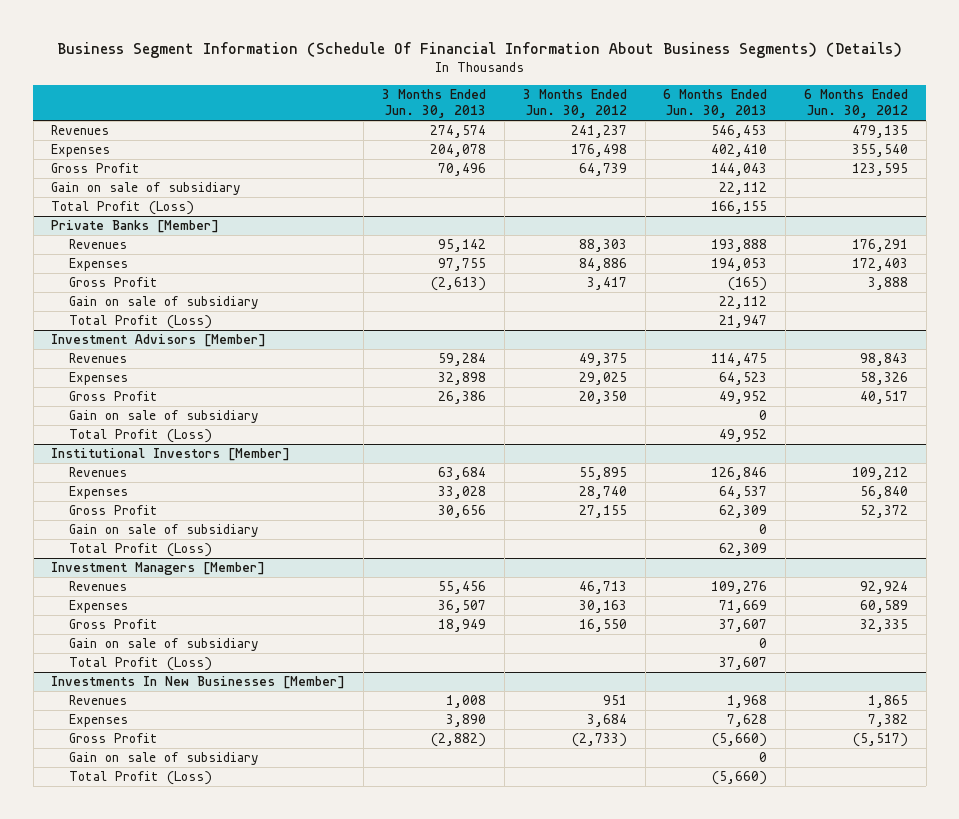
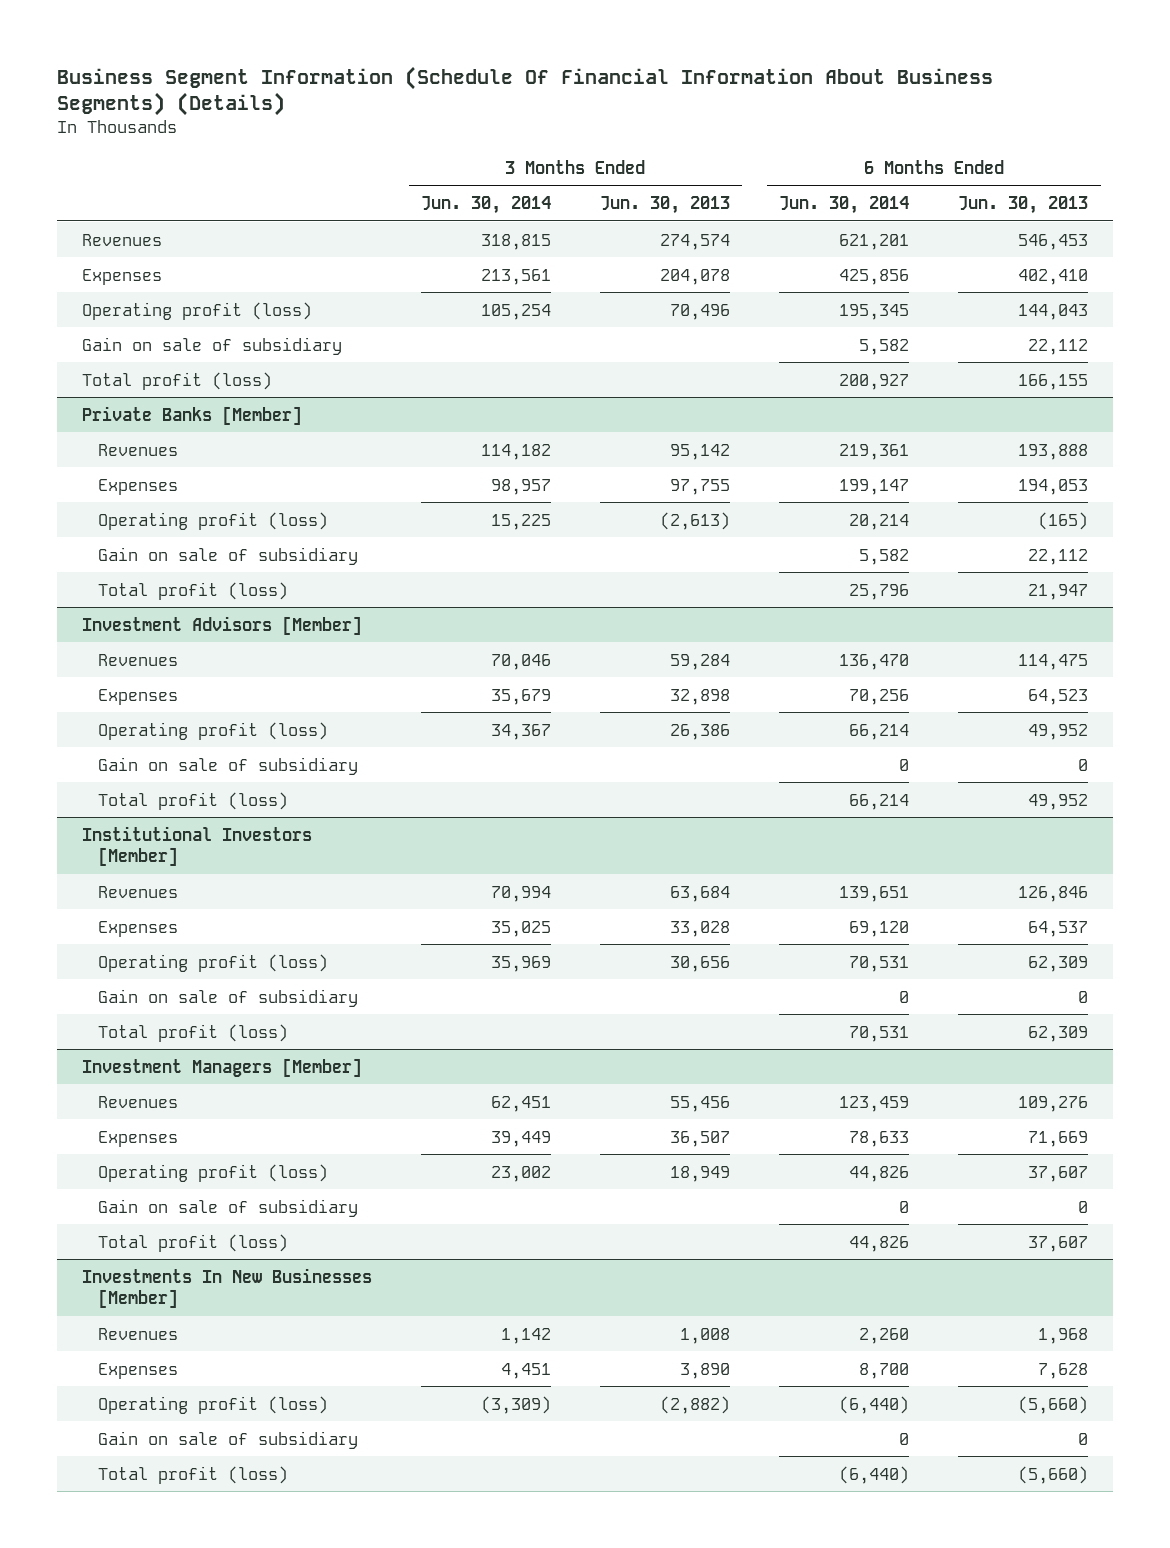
- | 3 Months Ended Jun. 30, 2013 | 3 Months Ended Jun. 30, 2012 | 6 Months Ended Jun. 30, 2013 | 6 Months Ended Jun. 30, 2012
+ | 3 Months Ended Jun. 30, 2014 | 3 Months Ended Jun. 30, 2013 | 6 Months Ended Jun. 30, 2014 | 6 Months Ended Jun. 30, 2013
- Gross Profit | 70,496 | 64,739 | 144,043 | 123,595
+ Operating profit (loss) | 105,254 | 70,496 | 195,345 | 144,043
- Total Profit (Loss) | | | 166,155 |
+ Total profit (loss) | | | 200,927 | 166,155
@ Private Banks [Member]
- Gross Profit | (2,613) | 3,417 | (165) | 3,888
+ Operating profit (loss) | 15,225 | (2,613) | 20,214 | (165)
- Total Profit (Loss) | | | 21,947 |
+ Total profit (loss) | | | 25,796 | 21,947
@ Investment Advisors [Member]
- Gross Profit | 26,386 | 20,350 | 49,952 | 40,517
+ Operating profit (loss) | 34,367 | 26,386 | 66,214 | 49,952
- Total Profit (Loss) | | | 49,952 |
+ Total profit (loss) | | | 66,214 | 49,952
@ Institutional Investors [Member]
- Gross Profit | 30,656 | 27,155 | 62,309 | 52,372
+ Operating profit (loss) | 35,969 | 30,656 | 70,531 | 62,309
- Total Profit (Loss) | | | 62,309 |
+ Total profit (loss) | | | 70,531 | 62,309
@ Investment Managers [Member]
- Gross Profit | 18,949 | 16,550 | 37,607 | 32,335
+ Operating profit (loss) | 23,002 | 18,949 | 44,826 | 37,607
- Total Profit (Loss) | | | 37,607 |
+ Total profit (loss) | | | 44,826 | 37,607
@ Investments In New Businesses [Member]
- Gross Profit | (2,882) | (2,733) | (5,660) | (5,517)
+ Operating profit (loss) | (3,309) | (2,882) | (6,440) | (5,660)
- Total Profit (Loss) | | | (5,660) |
+ Total profit (loss) | | | (6,440) | (5,660)

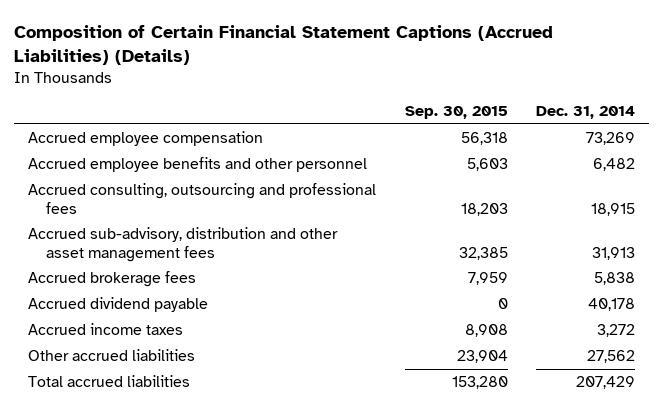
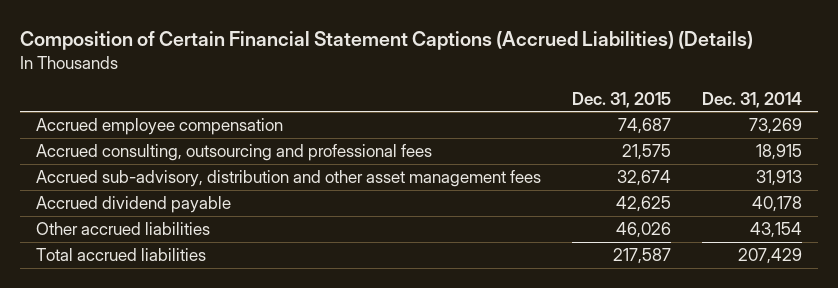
- | Sep. 30, 2015 | Dec. 31, 2014
+ | Dec. 31, 2015 | Dec. 31, 2014
- Accrued employee benefits and other personnel | 5,603 | 6,482
- Accrued brokerage fees | 7,959 | 5,838
- Accrued income taxes | 8,908 | 3,272
- Other accrued liabilities | 23,904 | 27,562
+ Other accrued liabilities | 46,026 | 43,154

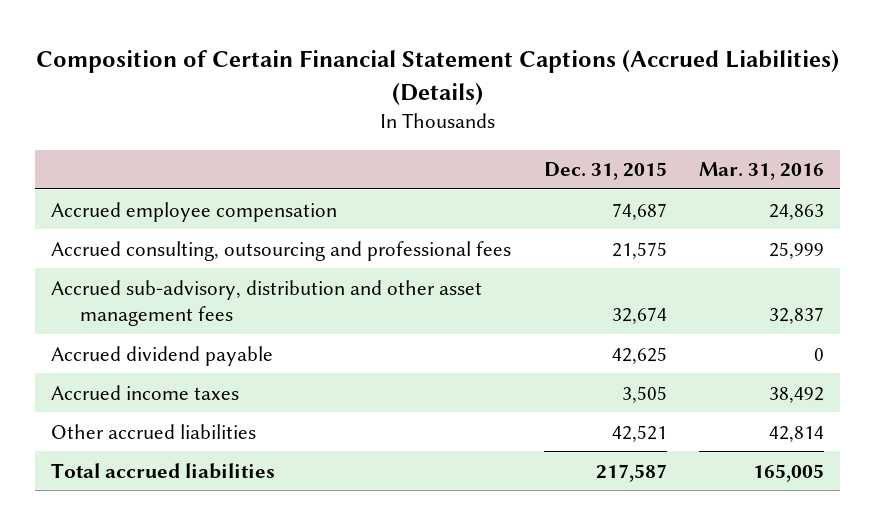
- | Dec. 31, 2015 | Dec. 31, 2014
+ | Dec. 31, 2015 | Mar. 31, 2016
- Other accrued liabilities | 46,026 | 43,154
+ Accrued income taxes | 3,505 | 38,492
+ Other accrued liabilities | 42,521 | 42,814

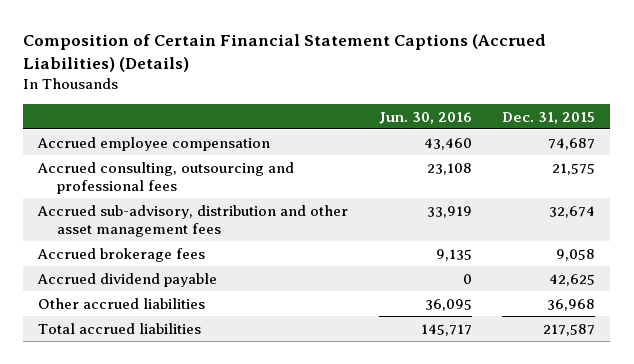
- | Dec. 31, 2015 | Mar. 31, 2016
+ | Jun. 30, 2016 | Dec. 31, 2015
+ Accrued brokerage fees | 9,135 | 9,058
- Accrued income taxes | 3,505 | 38,492
- Other accrued liabilities | 42,521 | 42,814
+ Other accrued liabilities | 36,095 | 36,968

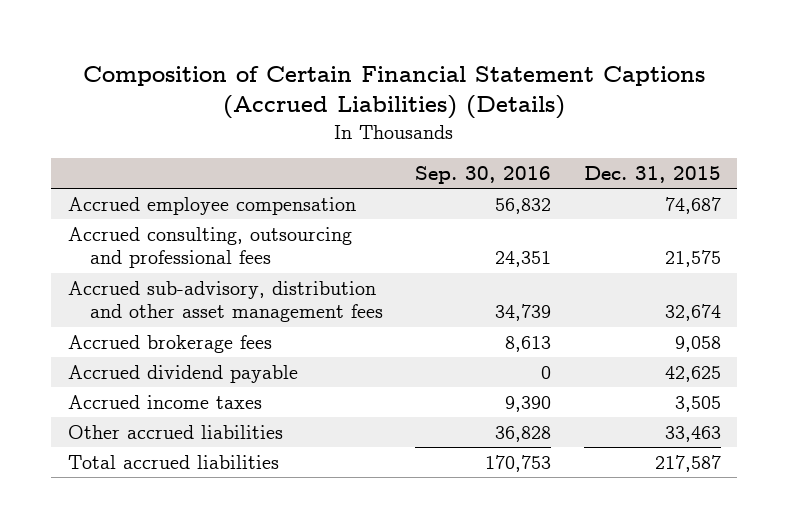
- | Jun. 30, 2016 | Dec. 31, 2015
+ | Sep. 30, 2016 | Dec. 31, 2015
- Other accrued liabilities | 36,095 | 36,968
+ Accrued income taxes | 9,390 | 3,505
+ Other accrued liabilities | 36,828 | 33,463

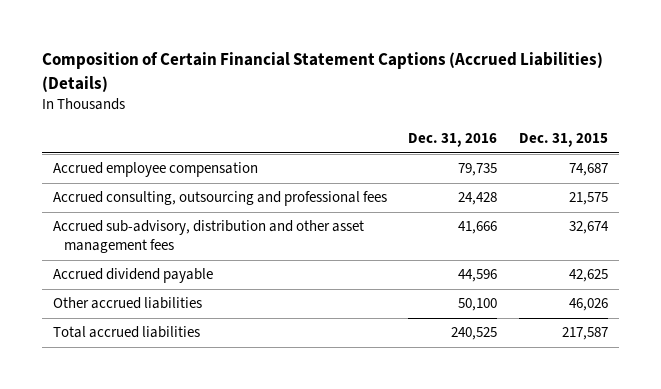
- | Sep. 30, 2016 | Dec. 31, 2015
+ | Dec. 31, 2016 | Dec. 31, 2015
- Accrued brokerage fees | 8,613 | 9,058
- Accrued income taxes | 9,390 | 3,505
- Other accrued liabilities | 36,828 | 33,463
+ Other accrued liabilities | 50,100 | 46,026

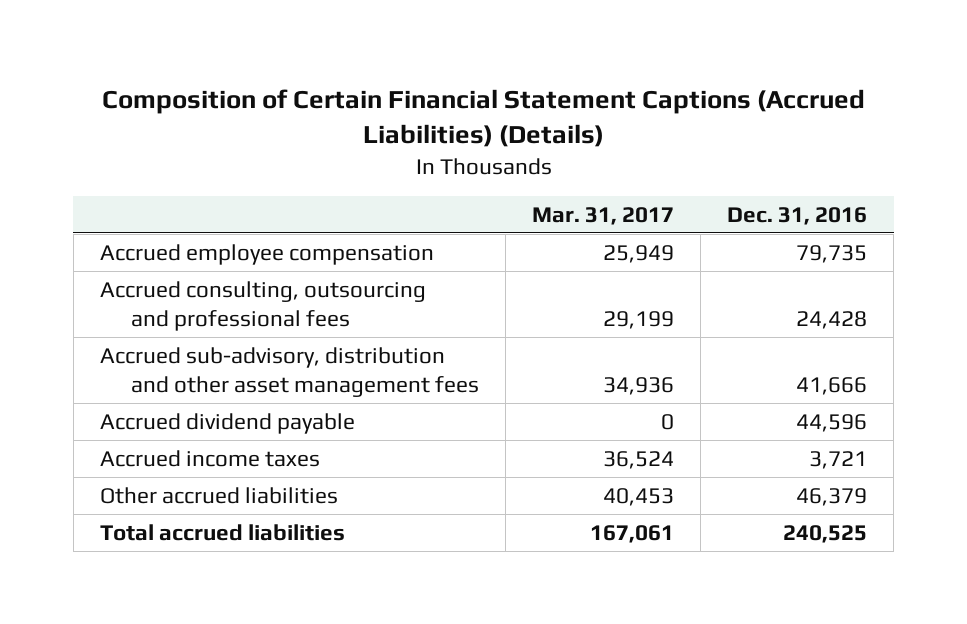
- | Dec. 31, 2016 | Dec. 31, 2015
+ | Mar. 31, 2017 | Dec. 31, 2016
- Other accrued liabilities | 50,100 | 46,026
+ Accrued income taxes | 36,524 | 3,721
+ Other accrued liabilities | 40,453 | 46,379

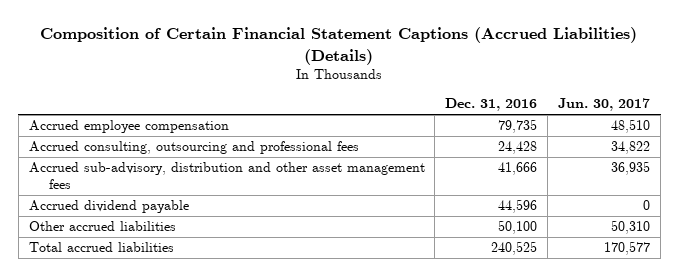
- | Mar. 31, 2017 | Dec. 31, 2016
+ | Dec. 31, 2016 | Jun. 30, 2017
- Accrued income taxes | 36,524 | 3,721
- Other accrued liabilities | 40,453 | 46,379
+ Other accrued liabilities | 50,100 | 50,310

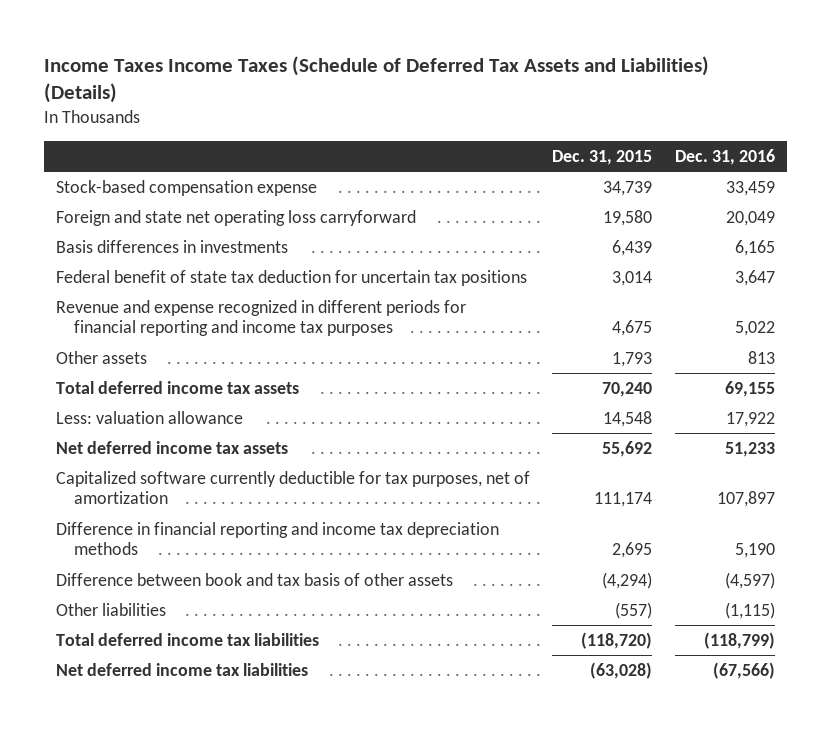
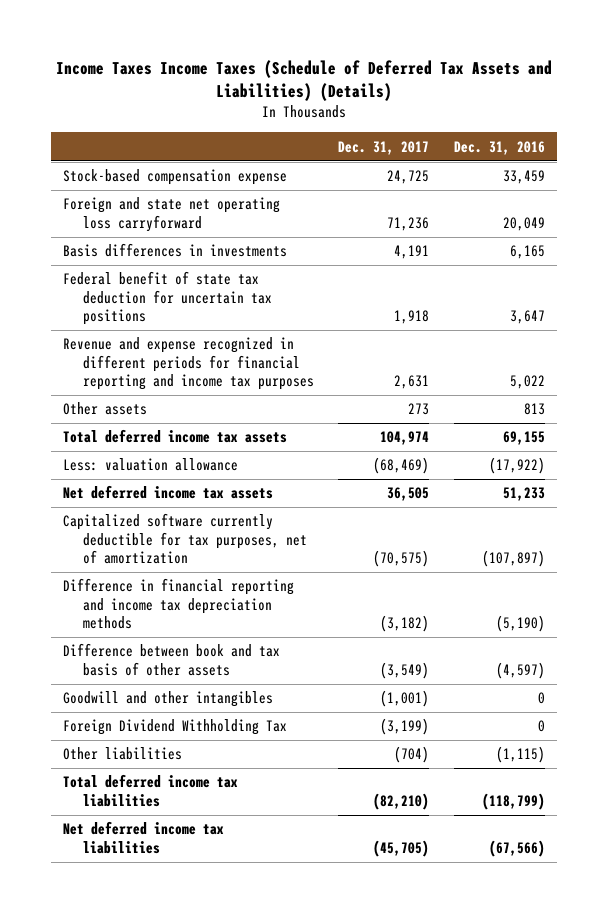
- | Dec. 31, 2015 | Dec. 31, 2016
+ | Dec. 31, 2017 | Dec. 31, 2016
- Less: valuation allowance | 14,548 | 17,922
+ Less: valuation allowance | (68,469) | (17,922)
- Capitalized software currently deductible for tax purposes, net of amortization | 111,174 | 107,897
- Difference in financial reporting and income tax depreciation methods | 2,695 | 5,190
+ Capitalized software currently deductible for tax purposes, net of amortization | (70,575) | (107,897)
+ Difference in financial reporting and income tax depreciation methods | (3,182) | (5,190)
+ Goodwill and other intangibles | (1,001) | 0
+ Foreign Dividend Withholding Tax | (3,199) | 0

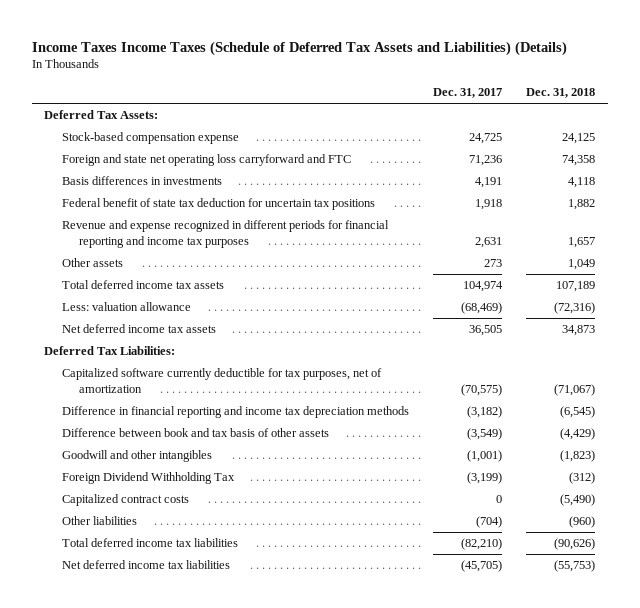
- | Dec. 31, 2017 | Dec. 31, 2016
+ | Dec. 31, 2017 | Dec. 31, 2018
+ Deferred Tax Assets:
- Foreign and state net operating loss carryforward | 71,236 | 20,049
+ Foreign and state net operating loss carryforward and FTC | 71,236 | 74,358
+ Deferred Tax Liabilities:
+ Capitalized contract costs | 0 | (5,490)

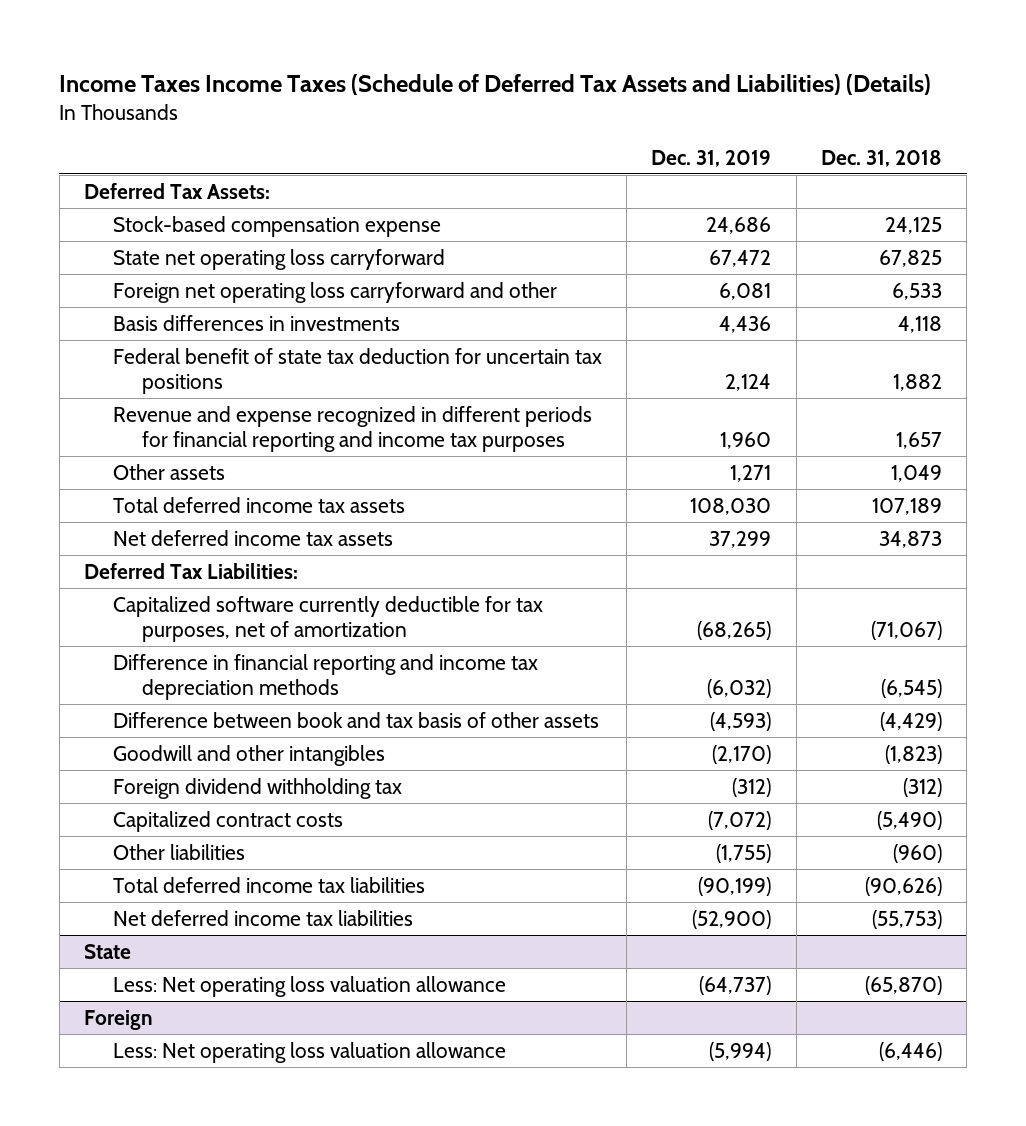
- | Dec. 31, 2017 | Dec. 31, 2018
+ | Dec. 31, 2019 | Dec. 31, 2018
- Foreign and state net operating loss carryforward and FTC | 71,236 | 74,358
+ State net operating loss carryforward | 67,472 | 67,825
+ Foreign net operating loss carryforward and other | 6,081 | 6,533
- Less: valuation allowance | (68,469) | (72,316)
- Foreign Dividend Withholding Tax | (3,199) | (312)
+ Foreign dividend withholding tax | (312) | (312)
+ State
+ Less: Net operating loss valuation allowance | (64,737) | (65,870)
+ Foreign
+ Less: Net operating loss valuation allowance | (5,994) | (6,446)

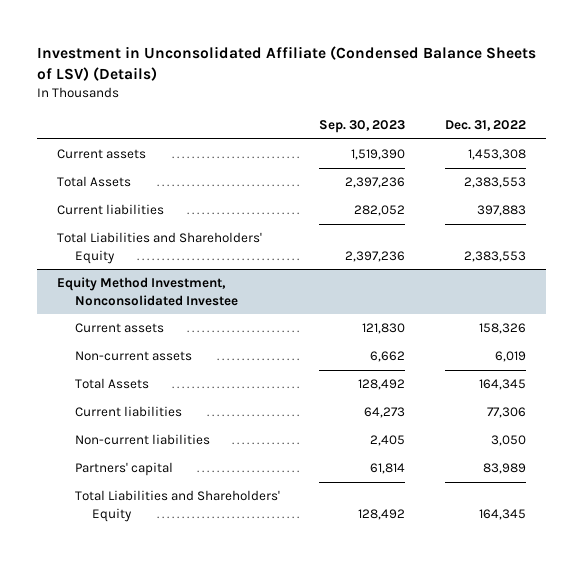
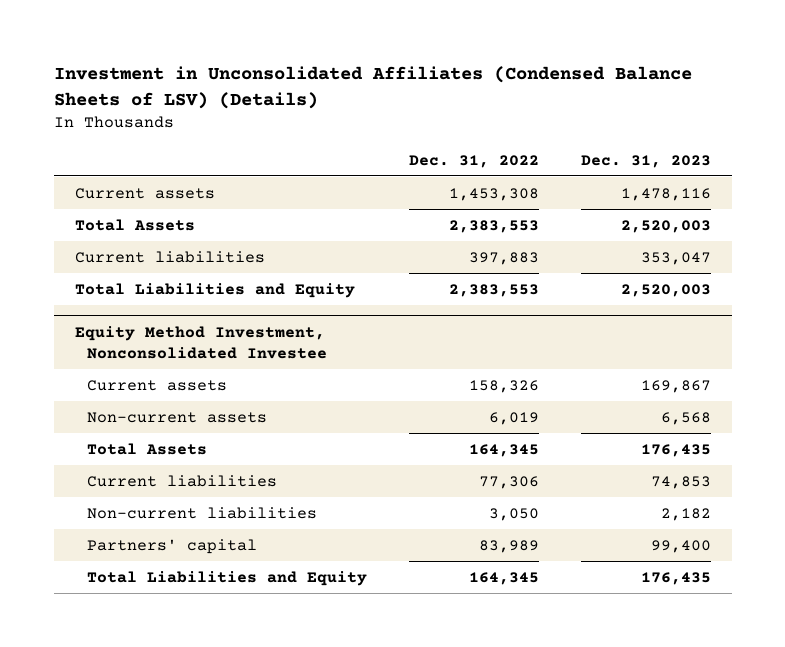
- Investment in Unconsolidated Affiliate (Condensed Balance Sheets of LSV) (Details)
+ Investment in Unconsolidated Affiliates (Condensed Balance Sheets of LSV) (Details)
- | Sep. 30, 2023 | Dec. 31, 2022
+ | Dec. 31, 2022 | Dec. 31, 2023
- Total Liabilities and Shareholders' Equity | 2,397,236 | 2,383,553
+ Total Liabilities and Equity | 2,383,553 | 2,520,003
@ Equity Method Investment, Nonconsolidated Investee
- Total Liabilities and Shareholders' Equity | 128,492 | 164,345
+ Total Liabilities and Equity | 164,345 | 176,435

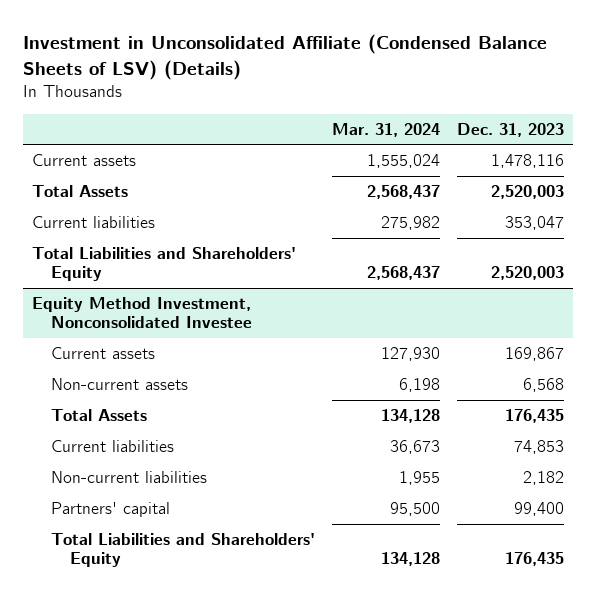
- Investment in Unconsolidated Affiliates (Condensed Balance Sheets of LSV) (Details)
+ Investment in Unconsolidated Affiliate (Condensed Balance Sheets of LSV) (Details)
- | Dec. 31, 2022 | Dec. 31, 2023
+ | Mar. 31, 2024 | Dec. 31, 2023
- Total Liabilities and Equity | 2,383,553 | 2,520,003
+ Total Liabilities and Shareholders' Equity | 2,568,437 | 2,520,003
@ Equity Method Investment, Nonconsolidated Investee
- Total Liabilities and Equity | 164,345 | 176,435
+ Total Liabilities and Shareholders' Equity | 134,128 | 176,435

